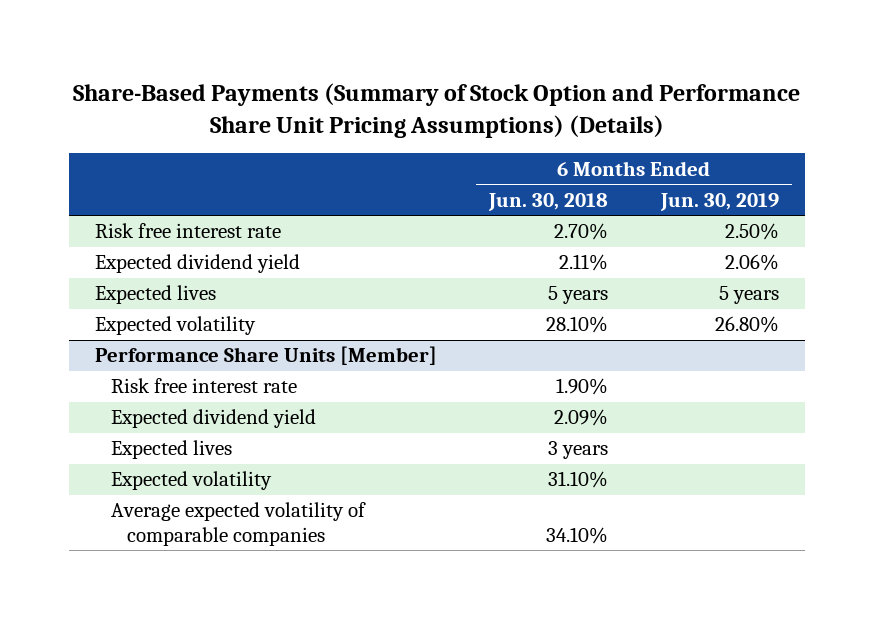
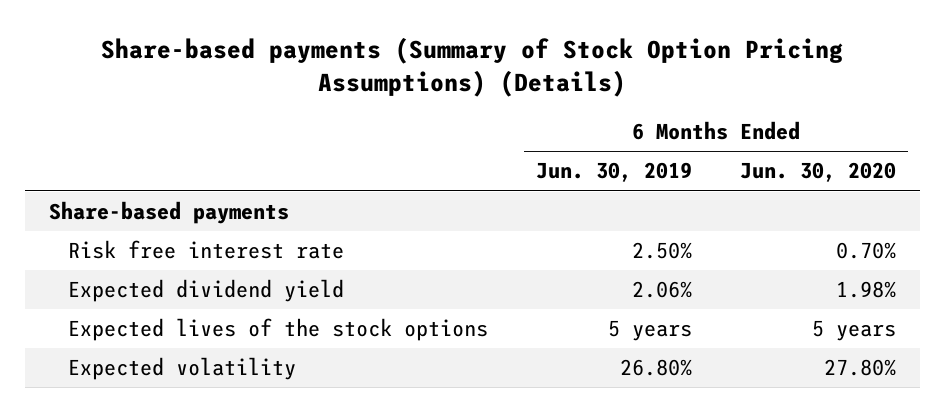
- Share-Based Payments (Summary of Stock Option and Performance Share Unit Pricing Assumptions) (Details)
+ Share-based payments (Summary of Stock Option Pricing Assumptions) (Details)
- | 6 Months Ended Jun. 30, 2018 | 6 Months Ended Jun. 30, 2019
+ | 6 Months Ended Jun. 30, 2019 | 6 Months Ended Jun. 30, 2020
+ Share-based payments
- Expected lives | 5 years | 5 years
+ Expected lives of the stock options | 5 years | 5 years
- Performance Share Units [Member]
- Risk free interest rate | 1.90% |
- Expected dividend yield | 2.09% |
- Expected lives | 3 years |
- Expected volatility | 31.10% |
- Average expected volatility of comparable companies | 34.10% |

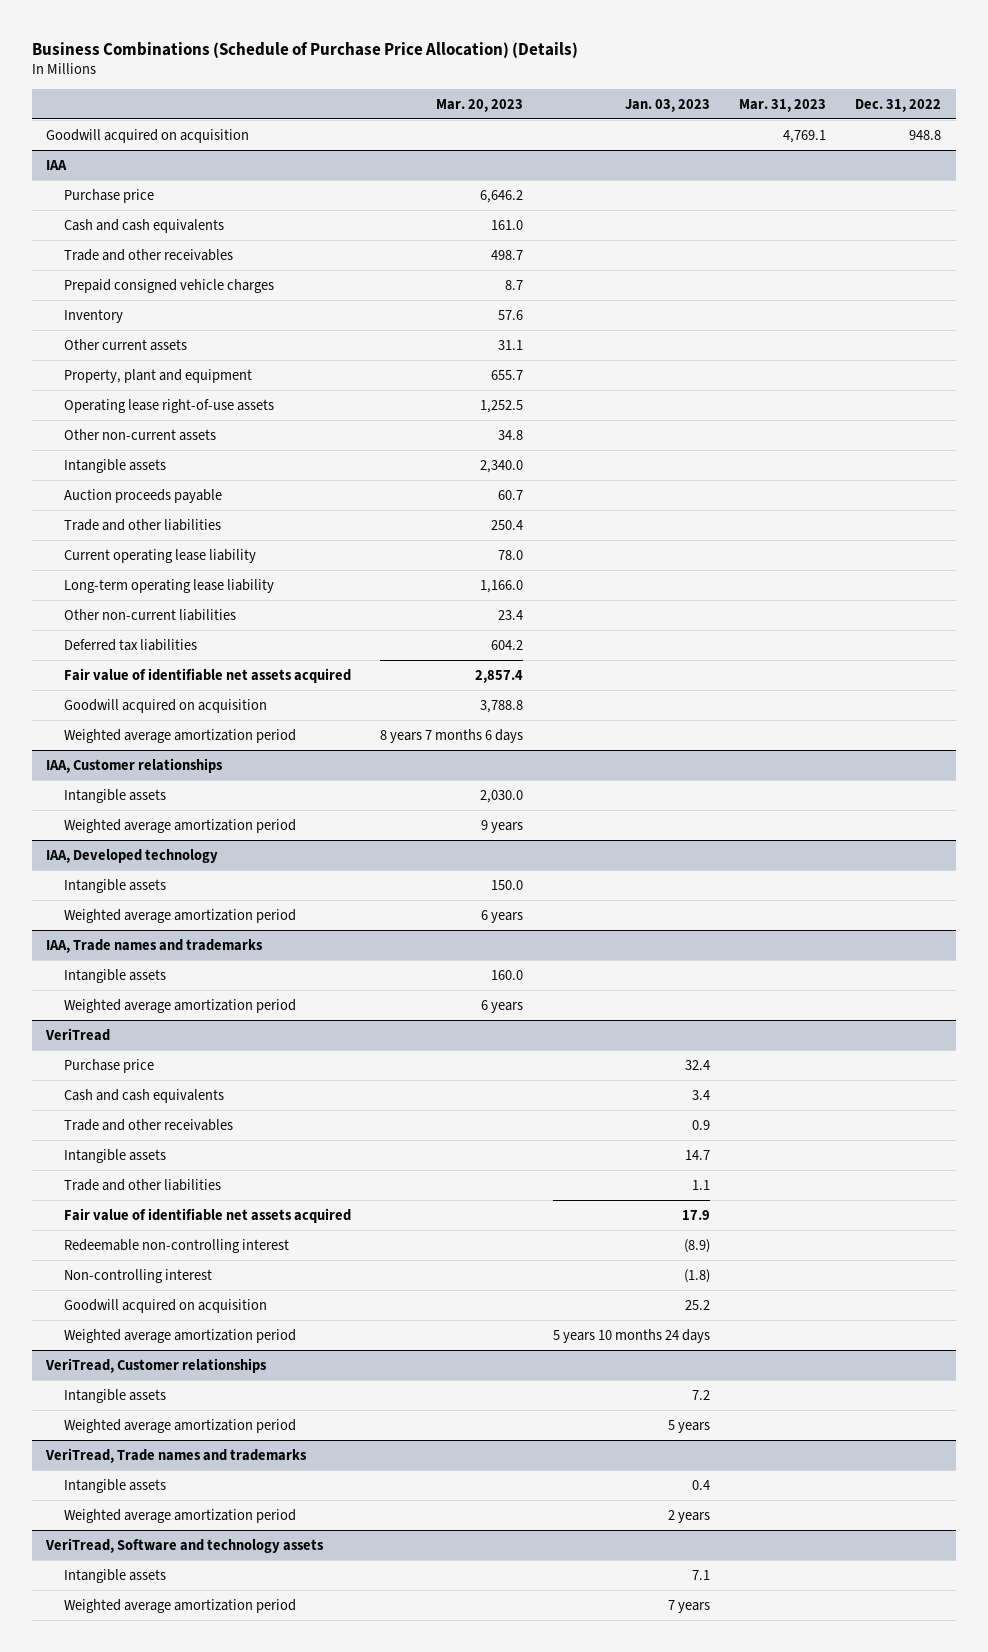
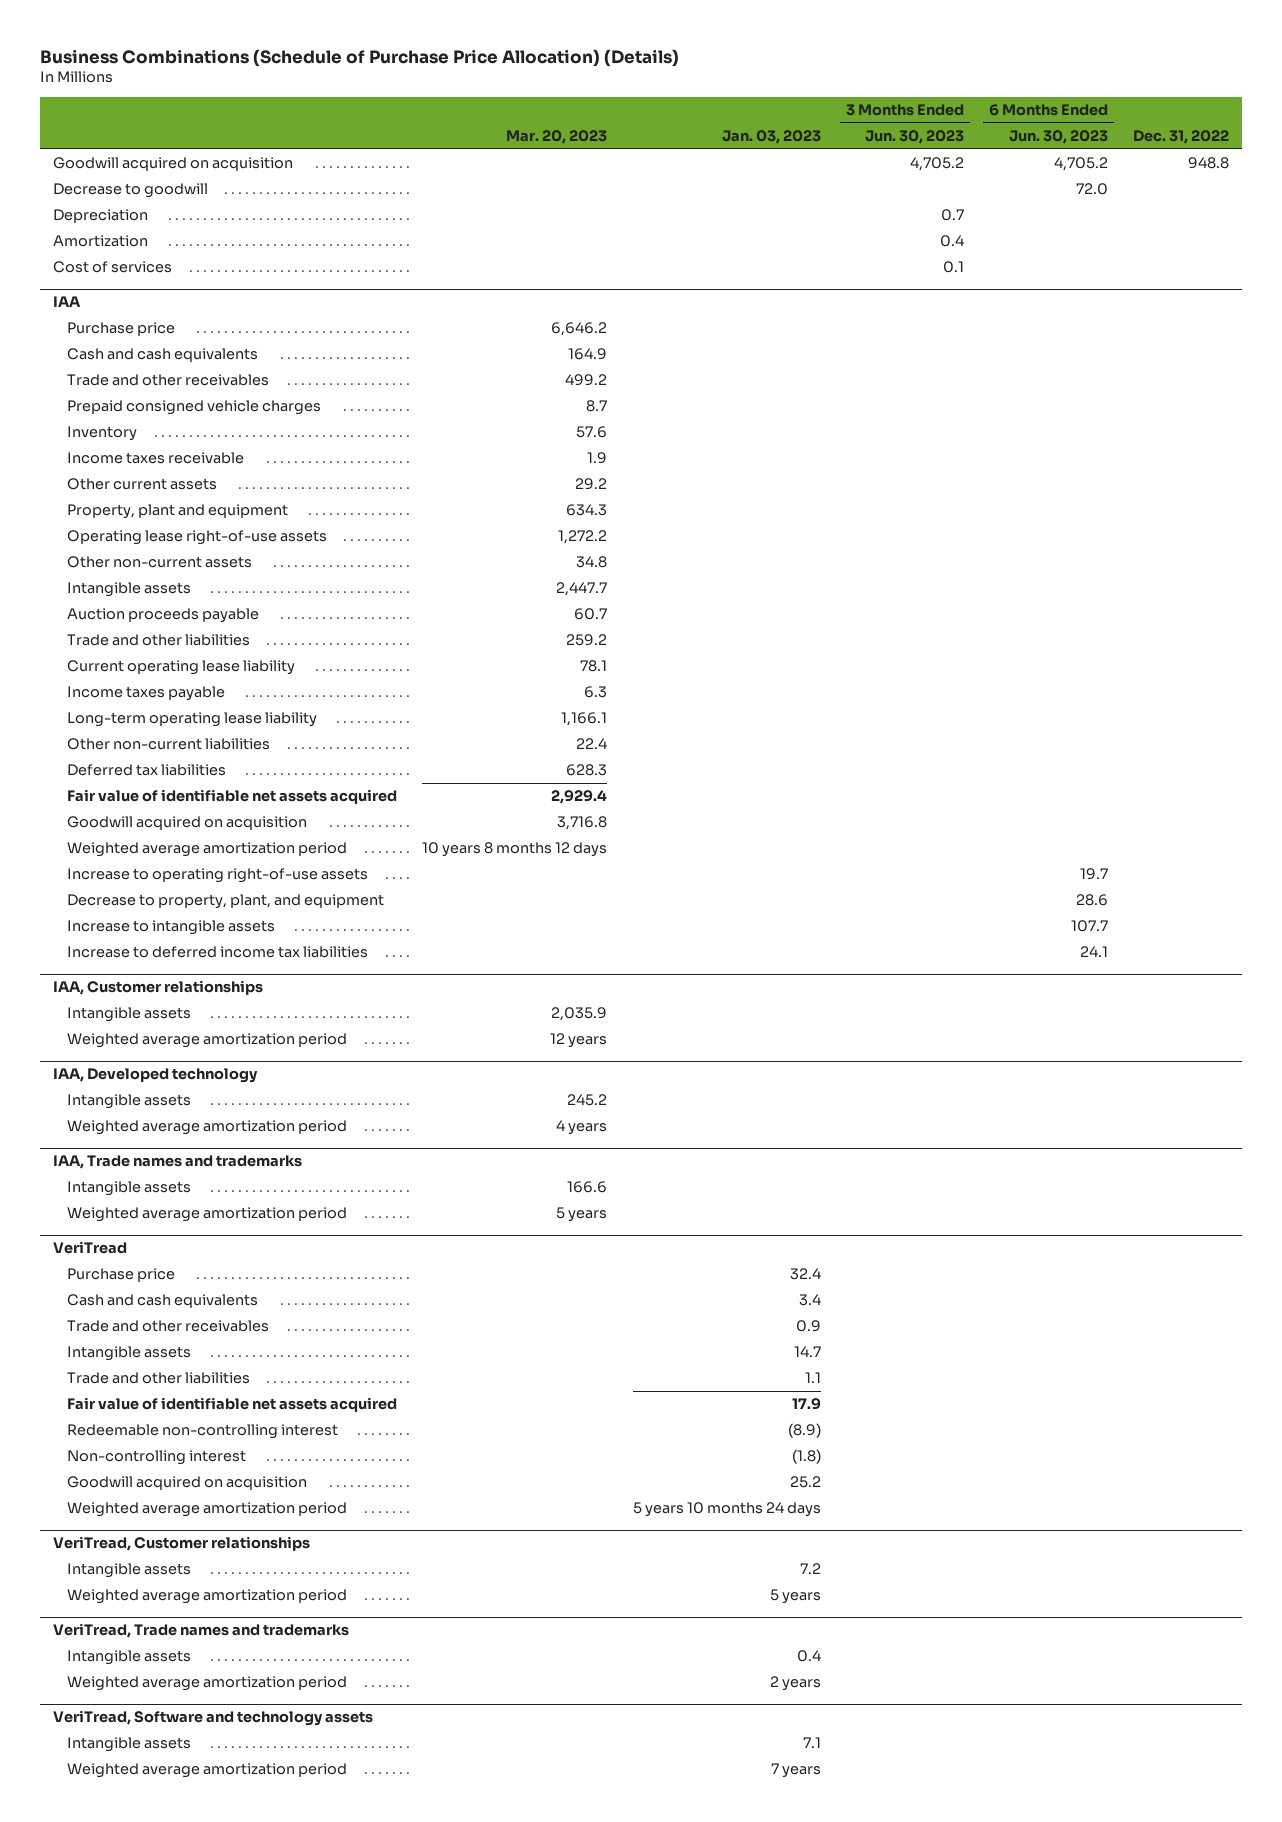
- | Mar. 20, 2023 | Jan. 03, 2023 | Mar. 31, 2023 | Dec. 31, 2022
+ | Mar. 20, 2023 | Jan. 03, 2023 | 3 Months Ended Jun. 30, 2023 | 6 Months Ended Jun. 30, 2023 | Dec. 31, 2022
+ Decrease to goodwill | | | | 72.0 |
+ Depreciation | | | 0.7 | |
+ Amortization | | | 0.4 | |
+ Cost of services | | | 0.1 | |
@ IAA
- Cash and cash equivalents | 161.0 | | |
- Trade and other receivables | 498.7 | | |
+ Cash and cash equivalents | 164.9 | | | |
+ Trade and other receivables | 499.2 | | | |
- Other current assets | 31.1 | | |
- Property, plant and equipment | 655.7 | | |
- Operating lease right-of-use assets | 1,252.5 | | |
+ Income taxes receivable | 1.9 | | | |
+ Other current assets | 29.2 | | | |
+ Property, plant and equipment | 634.3 | | | |
+ Operating lease right-of-use assets | 1,272.2 | | | |
- Intangible assets | 2,340.0 | | |
+ Intangible assets | 2,447.7 | | | |
- Trade and other liabilities | 250.4 | | |
- Current operating lease liability | 78.0 | | |
- Long-term operating lease liability | 1,166.0 | | |
- Other non-current liabilities | 23.4 | | |
- Deferred tax liabilities | 604.2 | | |
- Fair value of identifiable net assets acquired | 2,857.4 | | |
- Goodwill acquired on acquisition | 3,788.8 | | |
- Weighted average amortization period | 8 years 7 months 6 days | | |
+ Trade and other liabilities | 259.2 | | | |
+ Current operating lease liability | 78.1 | | | |
+ Income taxes payable | 6.3 | | | |
+ Long-term operating lease liability | 1,166.1 | | | |
+ Other non-current liabilities | 22.4 | | | |
+ Deferred tax liabilities | 628.3 | | | |
+ Fair value of identifiable net assets acquired | 2,929.4 | | | |
+ Goodwill acquired on acquisition | 3,716.8 | | | |
+ Weighted average amortization period | 10 years 8 months 12 days | | | |
+ Increase to operating right-of-use assets | | | | 19.7 |
+ Decrease to property, plant, and equipment | | | | 28.6 |
+ Increase to intangible assets | | | | 107.7 |
+ Increase to deferred income tax liabilities | | | | 24.1 |
@ IAA, Customer relationships
- Intangible assets | 2,030.0 | | |
- Weighted average amortization period | 9 years | | |
+ Intangible assets | 2,035.9 | | | |
+ Weighted average amortization period | 12 years | | | |
@ IAA, Developed technology
- Intangible assets | 150.0 | | |
- Weighted average amortization period | 6 years | | |
+ Intangible assets | 245.2 | | | |
+ Weighted average amortization period | 4 years | | | |
@ IAA, Trade names and trademarks
- Intangible assets | 160.0 | | |
- Weighted average amortization period | 6 years | | |
+ Intangible assets | 166.6 | | | |
+ Weighted average amortization period | 5 years | | | |

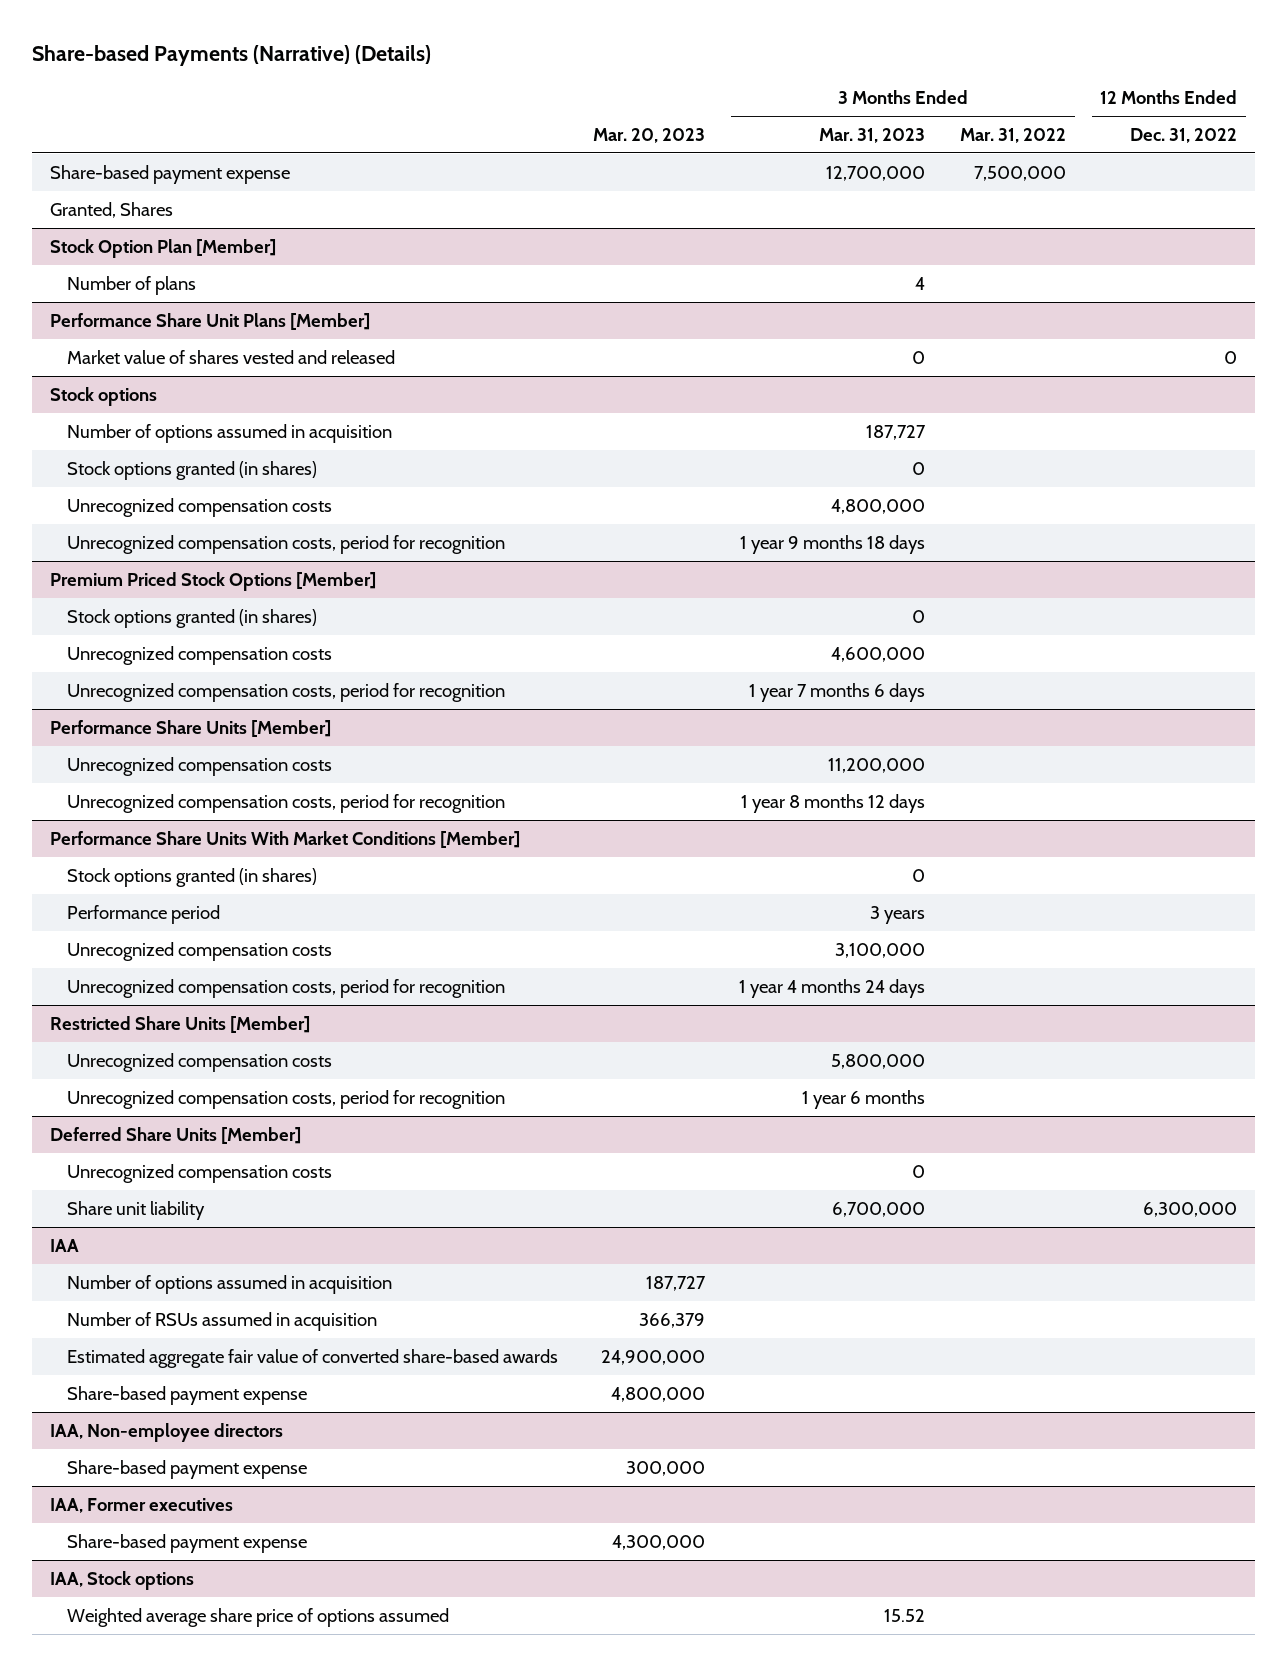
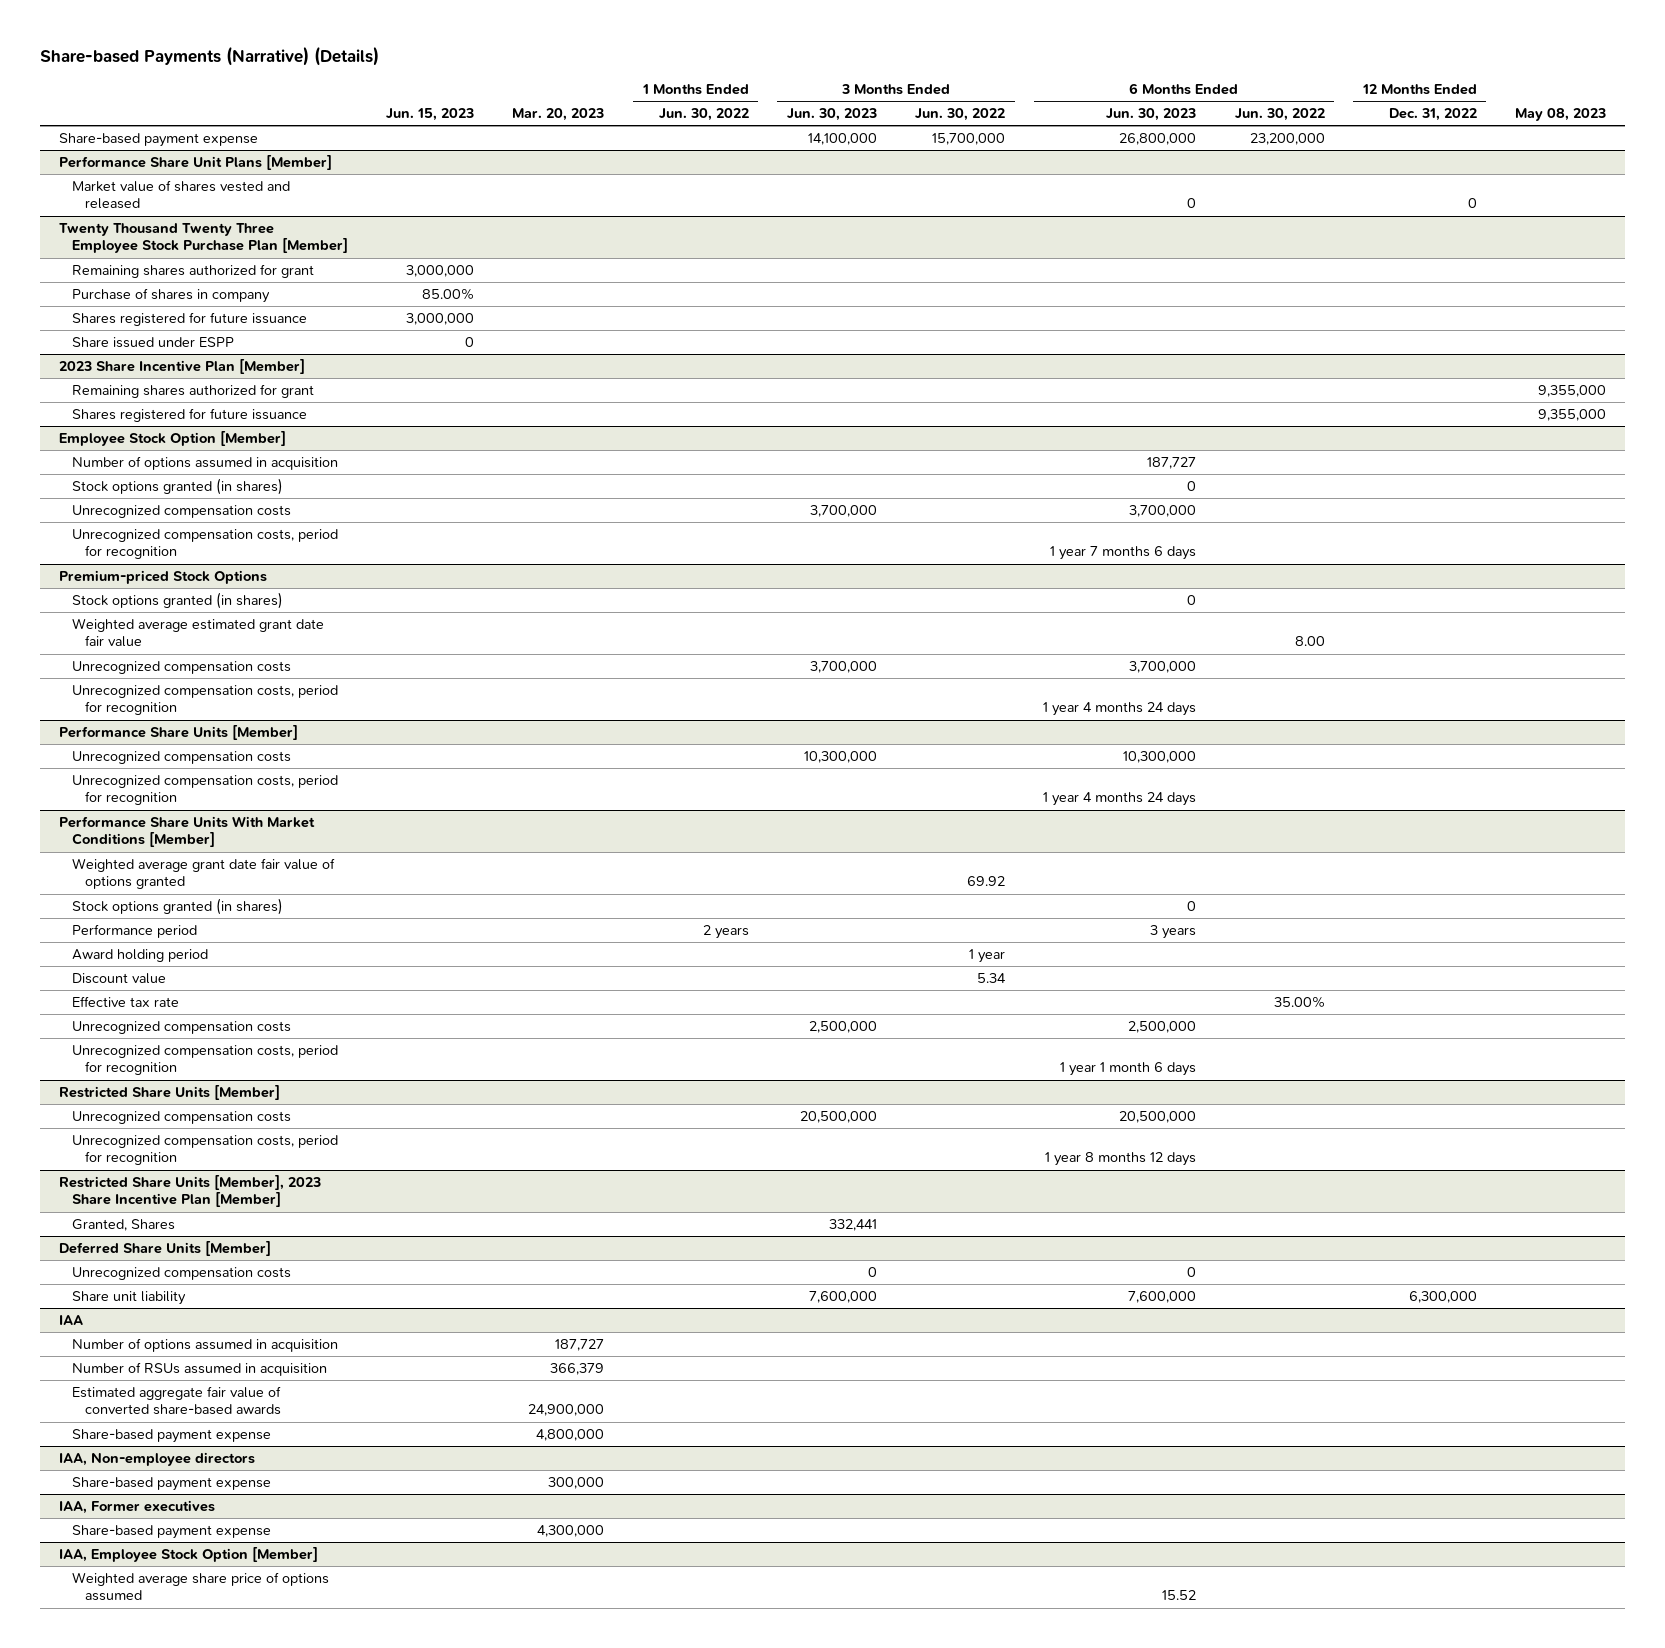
- | Mar. 20, 2023 | 3 Months Ended Mar. 31, 2023 | 3 Months Ended Mar. 31, 2022 | 12 Months Ended Dec. 31, 2022
+ | Jun. 15, 2023 | Mar. 20, 2023 | 1 Months Ended Jun. 30, 2022 | 3 Months Ended Jun. 30, 2023 | 3 Months Ended Jun. 30, 2022 | 6 Months Ended Jun. 30, 2023 | 6 Months Ended Jun. 30, 2022 | 12 Months Ended Dec. 31, 2022 | May 08, 2023
- Granted, Shares
- Stock Option Plan [Member]
- Number of plans | | 4 | |
- Stock options
+ Twenty Thousand Twenty Three Employee Stock Purchase Plan [Member]
+ Remaining shares authorized for grant | 3,000,000 | | | | | | | |
+ Purchase of shares in company | 85.00% | | | | | | | |
+ Shares registered for future issuance | 3,000,000 | | | | | | | |
+ Share issued under ESPP | 0 | | | | | | | |
+ 2023 Share Incentive Plan [Member]
+ Remaining shares authorized for grant | | | | | | | | | 9,355,000
+ Shares registered for future issuance | | | | | | | | | 9,355,000
+ Employee Stock Option [Member]
- Premium Priced Stock Options [Member]
+ Premium-priced Stock Options
+ Weighted average estimated grant date fair value | | | | | | | 8.00 | |
@ Performance Share Units With Market Conditions [Member]
+ Weighted average grant date fair value of options granted | | | | | 69.92 | | | |
+ Award holding period | | | | | 1 year | | | |
+ Discount value | | | | | 5.34 | | | |
+ Effective tax rate | | | | | | | 35.00% | |
+ Restricted Share Units [Member], 2023 Share Incentive Plan [Member]
+ Granted, Shares | | | | 332,441 | | | | |
- IAA, Stock options
+ IAA, Employee Stock Option [Member]

